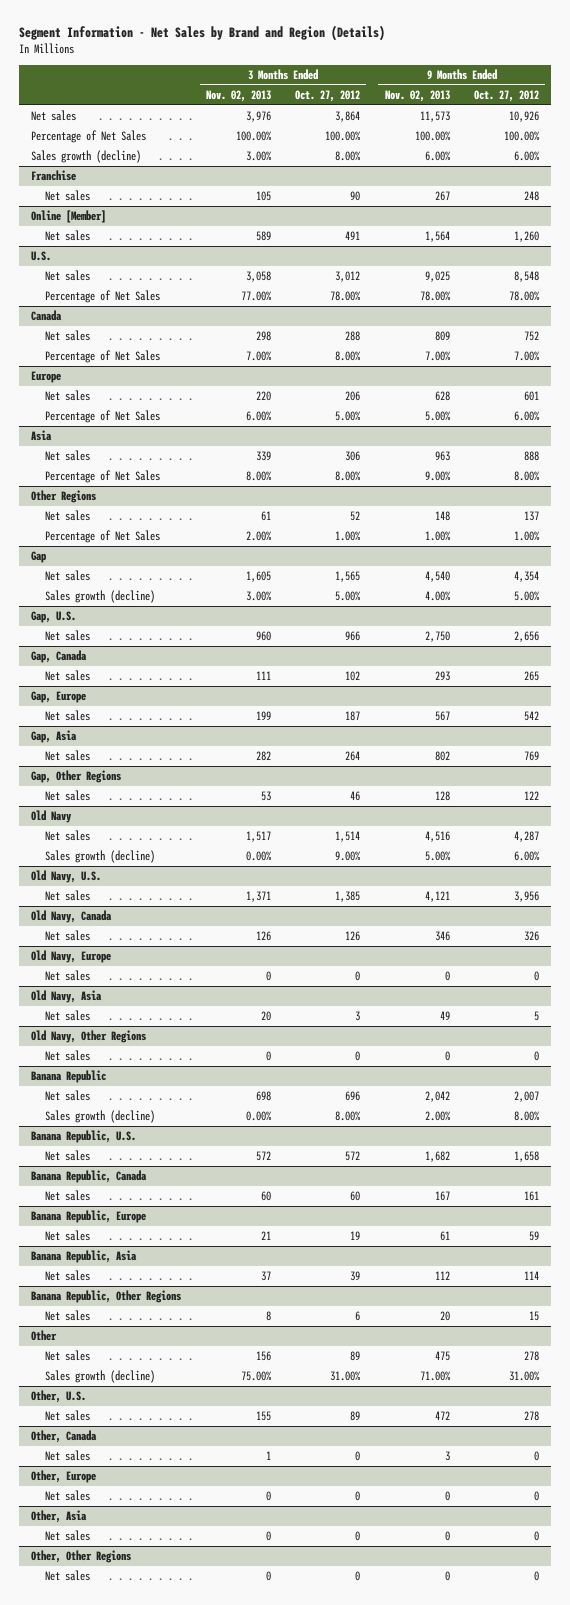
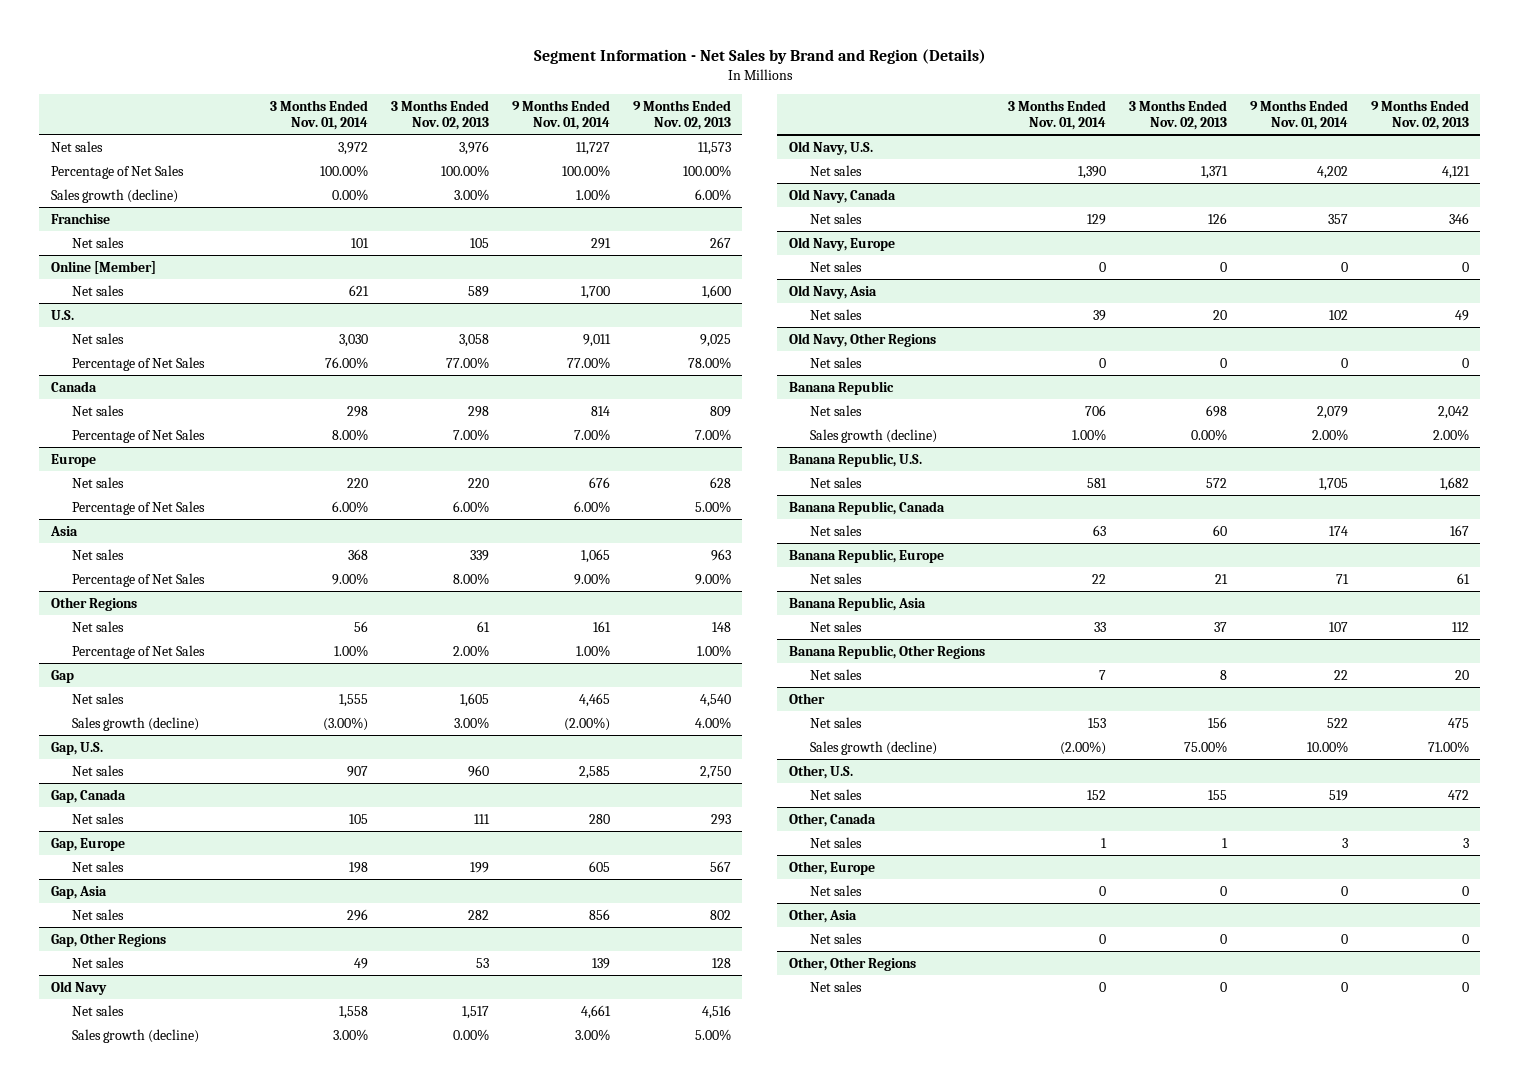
- | 3 Months Ended Nov. 02, 2013 | 3 Months Ended Oct. 27, 2012 | 9 Months Ended Nov. 02, 2013 | 9 Months Ended Oct. 27, 2012
+ | 3 Months Ended Nov. 01, 2014 | 3 Months Ended Nov. 02, 2013 | 9 Months Ended Nov. 01, 2014 | 9 Months Ended Nov. 02, 2013
@ Online [Member]
- Net sales | 589 | 491 | 1,564 | 1,260
+ Net sales | 621 | 589 | 1,700 | 1,600

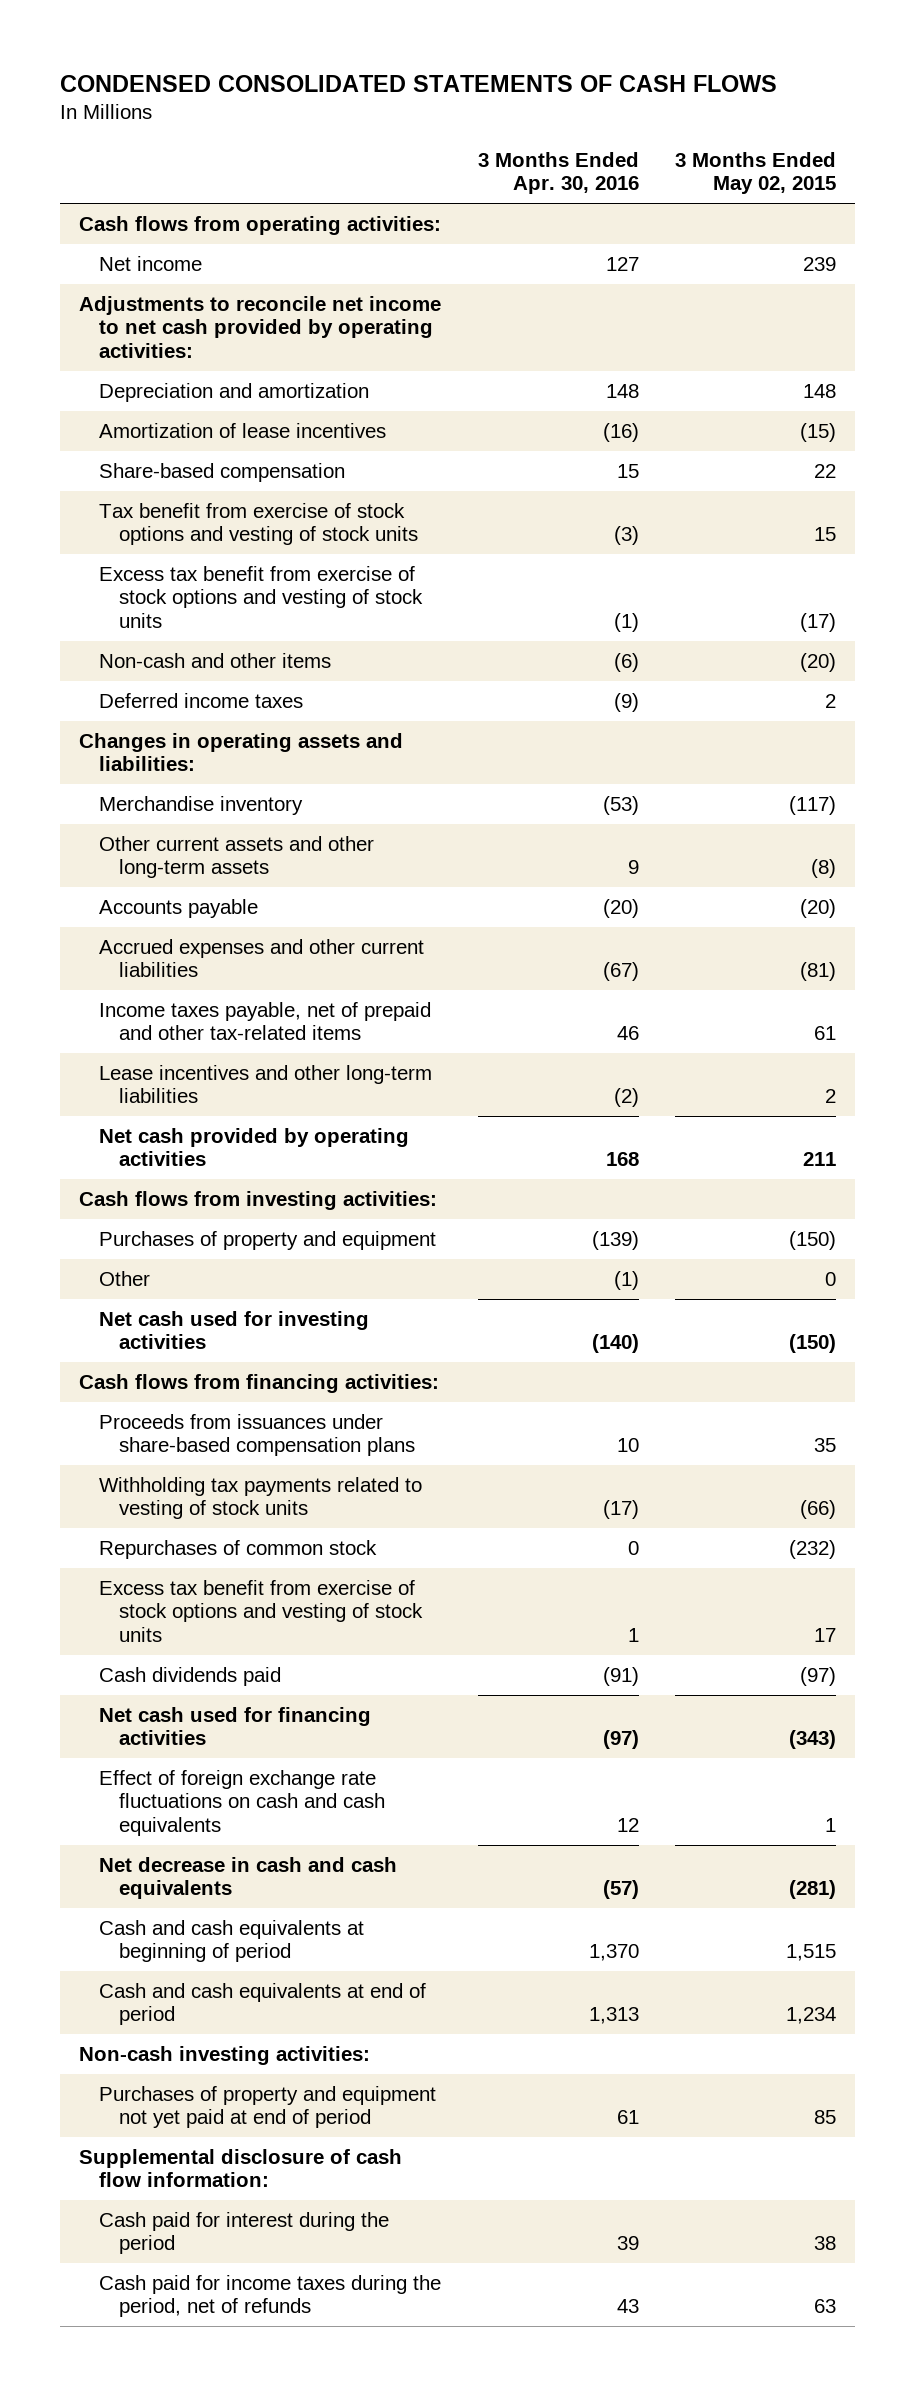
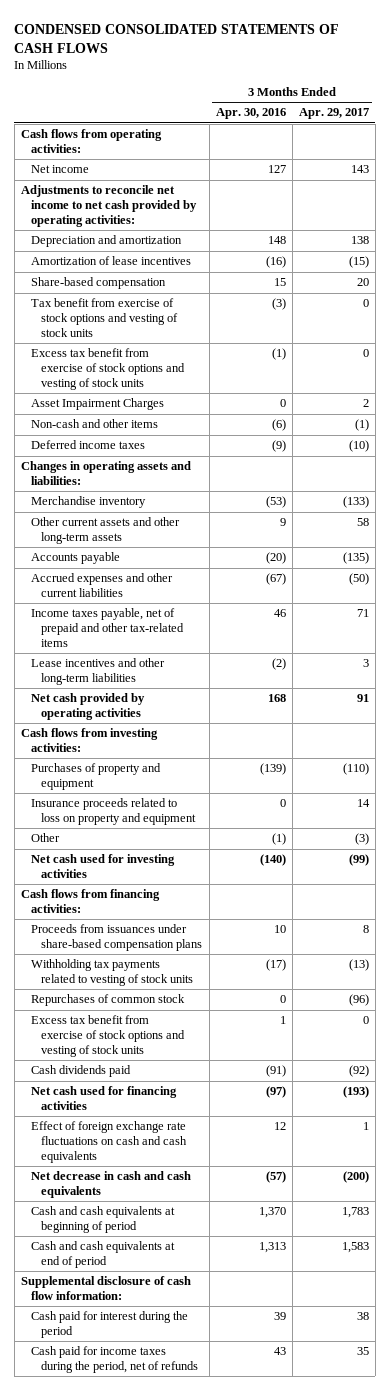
- | 3 Months Ended Apr. 30, 2016 | 3 Months Ended May 02, 2015
+ | 3 Months Ended Apr. 30, 2016 | 3 Months Ended Apr. 29, 2017
+ Asset Impairment Charges | 0 | 2
+ Insurance proceeds related to loss on property and equipment | 0 | 14
- Non-cash investing activities:
- Purchases of property and equipment not yet paid at end of period | 61 | 85

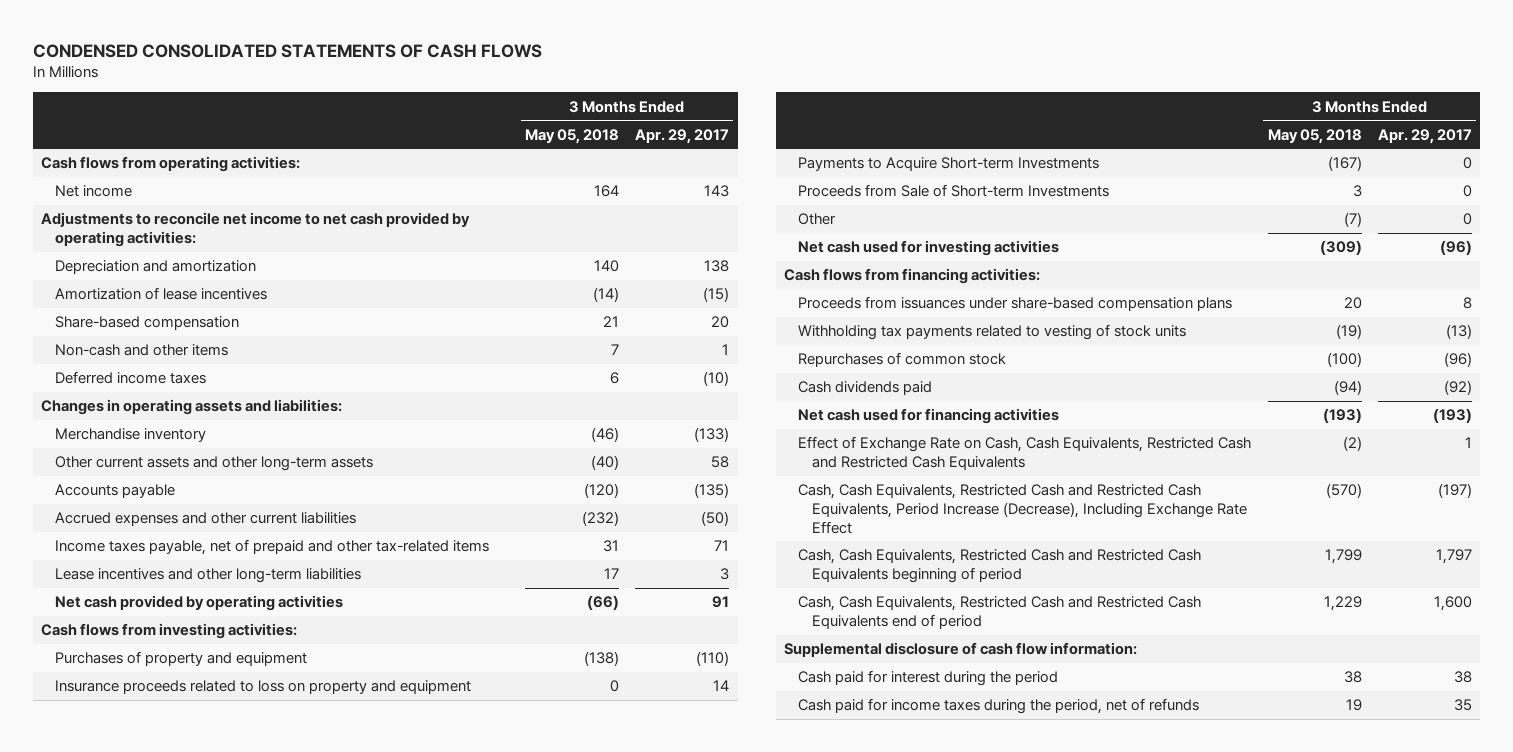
- | 3 Months Ended Apr. 30, 2016 | 3 Months Ended Apr. 29, 2017
+ | 3 Months Ended May 05, 2018 | 3 Months Ended Apr. 29, 2017
- Tax benefit from exercise of stock options and vesting of stock units | (3) | 0
- Excess tax benefit from exercise of stock options and vesting of stock units | (1) | 0
- Asset Impairment Charges | 0 | 2
- Non-cash and other items | (6) | (1)
+ Non-cash and other items | 7 | 1
- Other | (1) | (3)
- Net cash used for investing activities | (140) | (99)
+ Payments to Acquire Short-term Investments | (167) | 0
+ Proceeds from Sale of Short-term Investments | 3 | 0
+ Other | (7) | 0
+ Net cash used for investing activities | (309) | (96)
- Excess tax benefit from exercise of stock options and vesting of stock units | 1 | 0
- Effect of foreign exchange rate fluctuations on cash and cash equivalents | 12 | 1
- Net decrease in cash and cash equivalents | (57) | (200)
- Cash and cash equivalents at beginning of period | 1,370 | 1,783
- Cash and cash equivalents at end of period | 1,313 | 1,583
+ Effect of Exchange Rate on Cash, Cash Equivalents, Restricted Cash and Restricted Cash Equivalents | (2) | 1
+ Cash, Cash Equivalents, Restricted Cash and Restricted Cash Equivalents, Period Increase (Decrease), Including Exchange Rate Effect | (570) | (197)
+ Cash, Cash Equivalents, Restricted Cash and Restricted Cash Equivalents beginning of period | 1,799 | 1,797
+ Cash, Cash Equivalents, Restricted Cash and Restricted Cash Equivalents end of period | 1,229 | 1,600

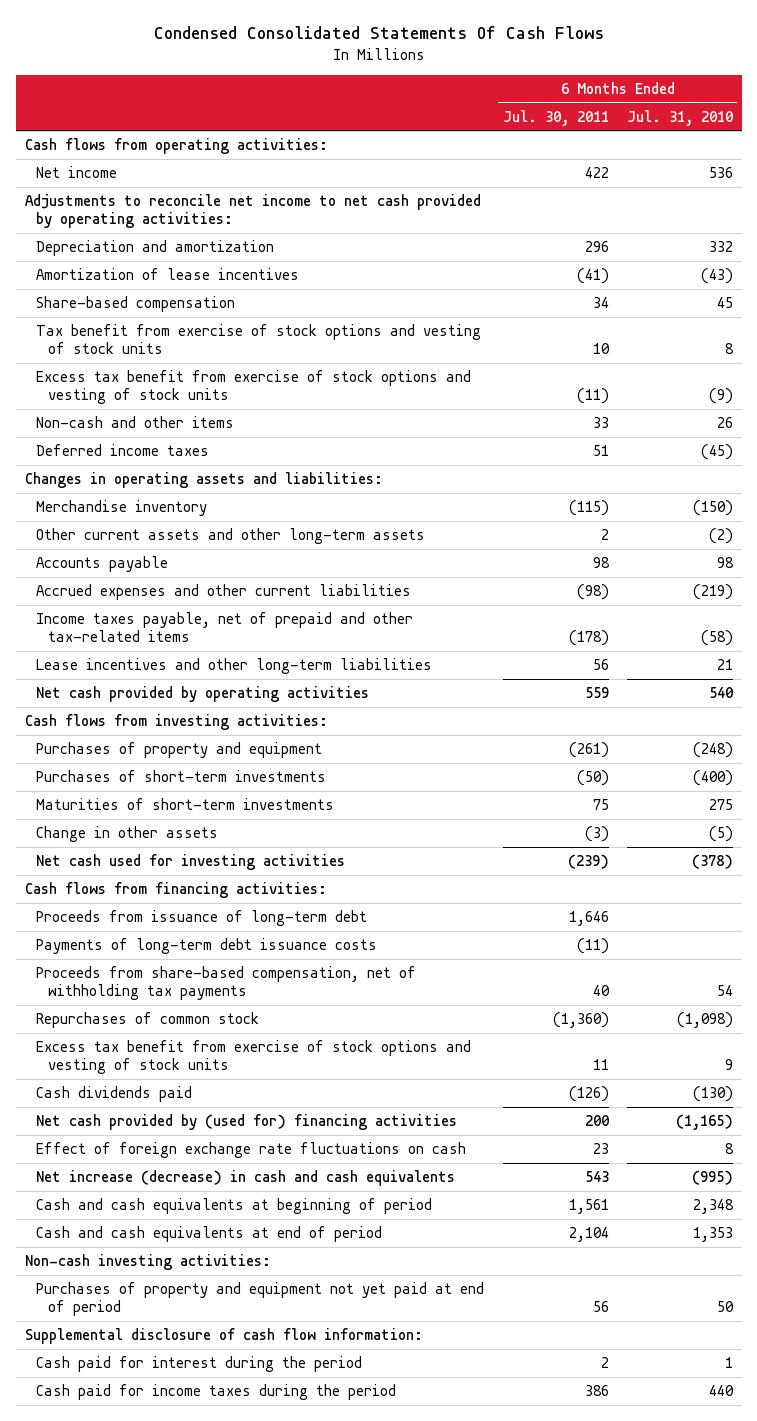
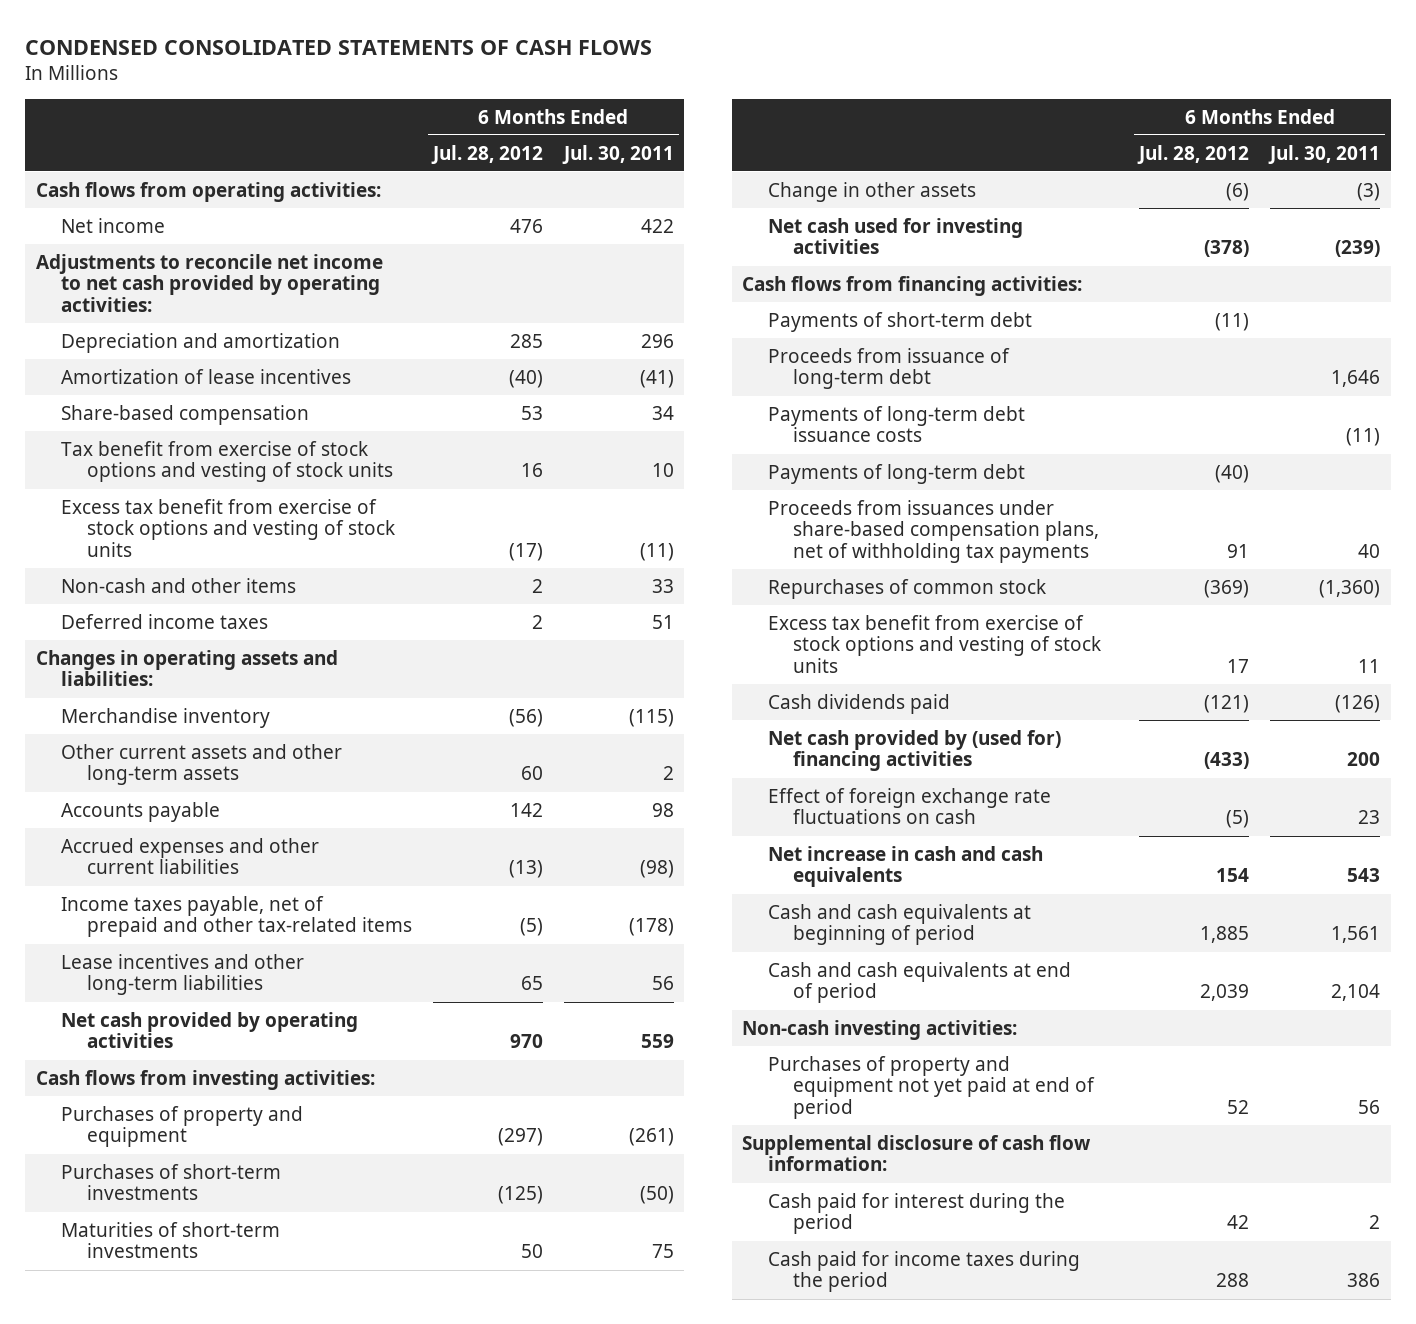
- Condensed Consolidated Statements Of Cash Flows
+ CONDENSED CONSOLIDATED STATEMENTS OF CASH FLOWS
- | 6 Months Ended Jul. 30, 2011 | 6 Months Ended Jul. 31, 2010
+ | 6 Months Ended Jul. 28, 2012 | 6 Months Ended Jul. 30, 2011
+ Payments of short-term debt | (11) |
- Proceeds from share-based compensation, net of withholding tax payments | 40 | 54
+ Payments of long-term debt | (40) |
+ Proceeds from issuances under share-based compensation plans, net of withholding tax payments | 91 | 40
- Net increase (decrease) in cash and cash equivalents | 543 | (995)
+ Net increase in cash and cash equivalents | 154 | 543

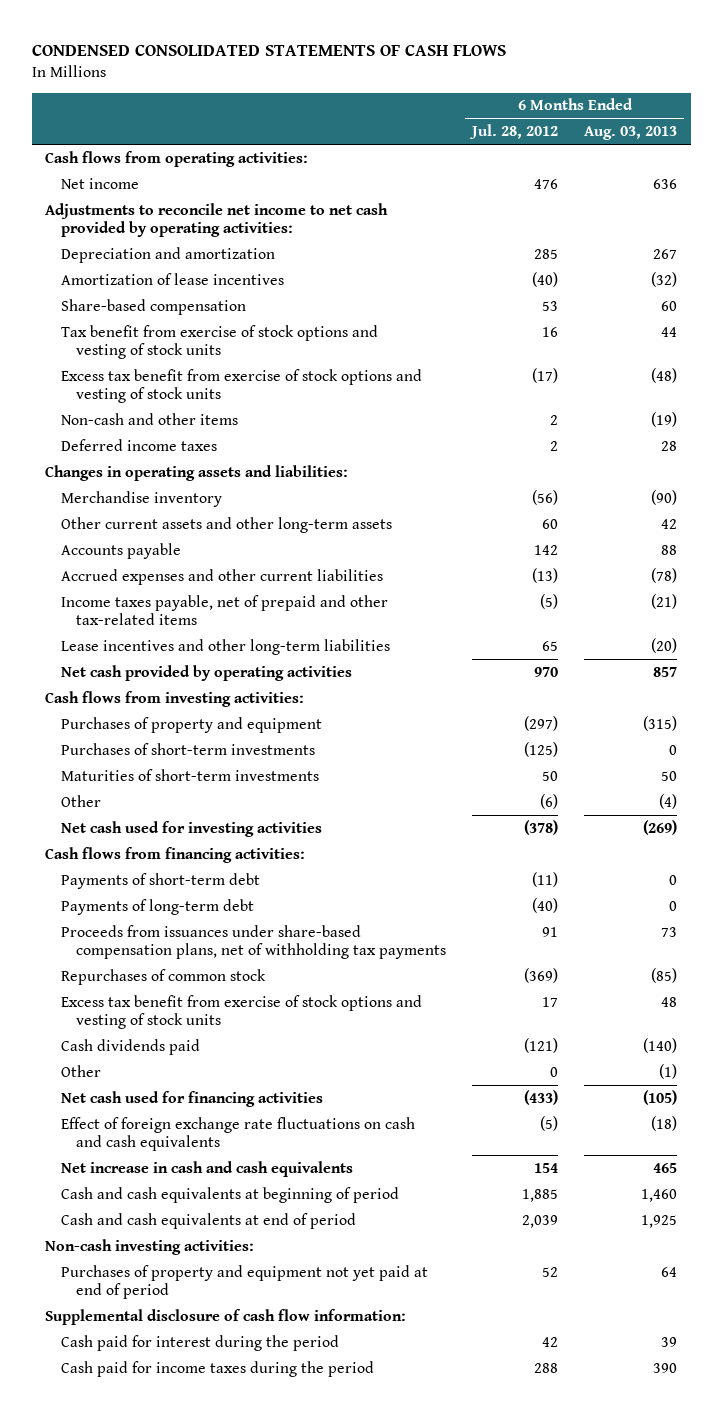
- | 6 Months Ended Jul. 28, 2012 | 6 Months Ended Jul. 30, 2011
+ | 6 Months Ended Jul. 28, 2012 | 6 Months Ended Aug. 03, 2013
- Change in other assets | (6) | (3)
+ Other | (6) | (4)
- Proceeds from issuance of long-term debt | | 1,646
- Payments of long-term debt issuance costs | | (11)
- Net cash provided by (used for) financing activities | (433) | 200
- Effect of foreign exchange rate fluctuations on cash | (5) | 23
+ Other | 0 | (1)
+ Net cash used for financing activities | (433) | (105)
+ Effect of foreign exchange rate fluctuations on cash and cash equivalents | (5) | (18)

